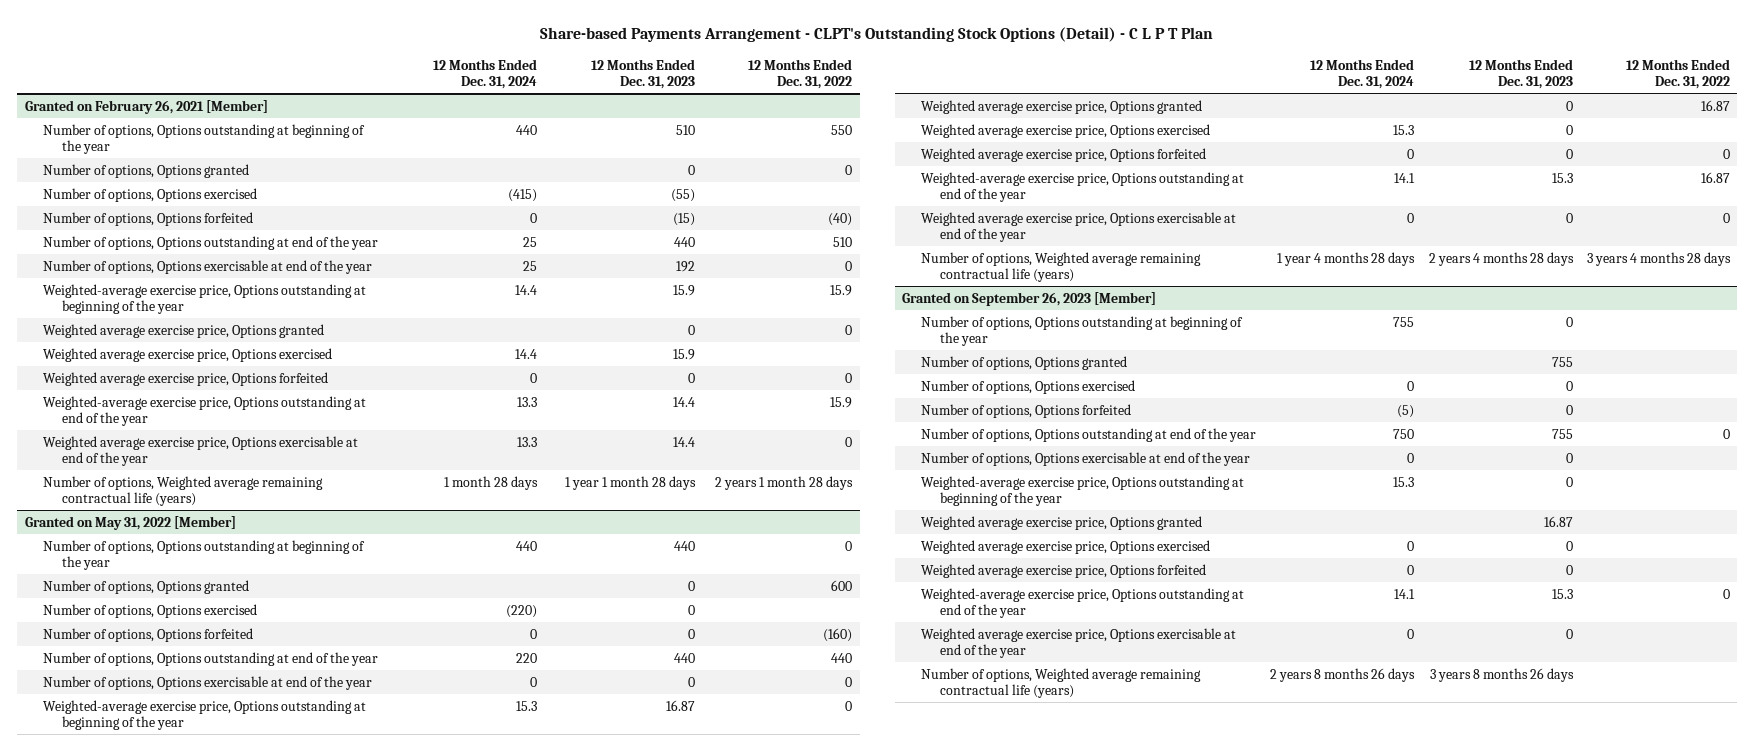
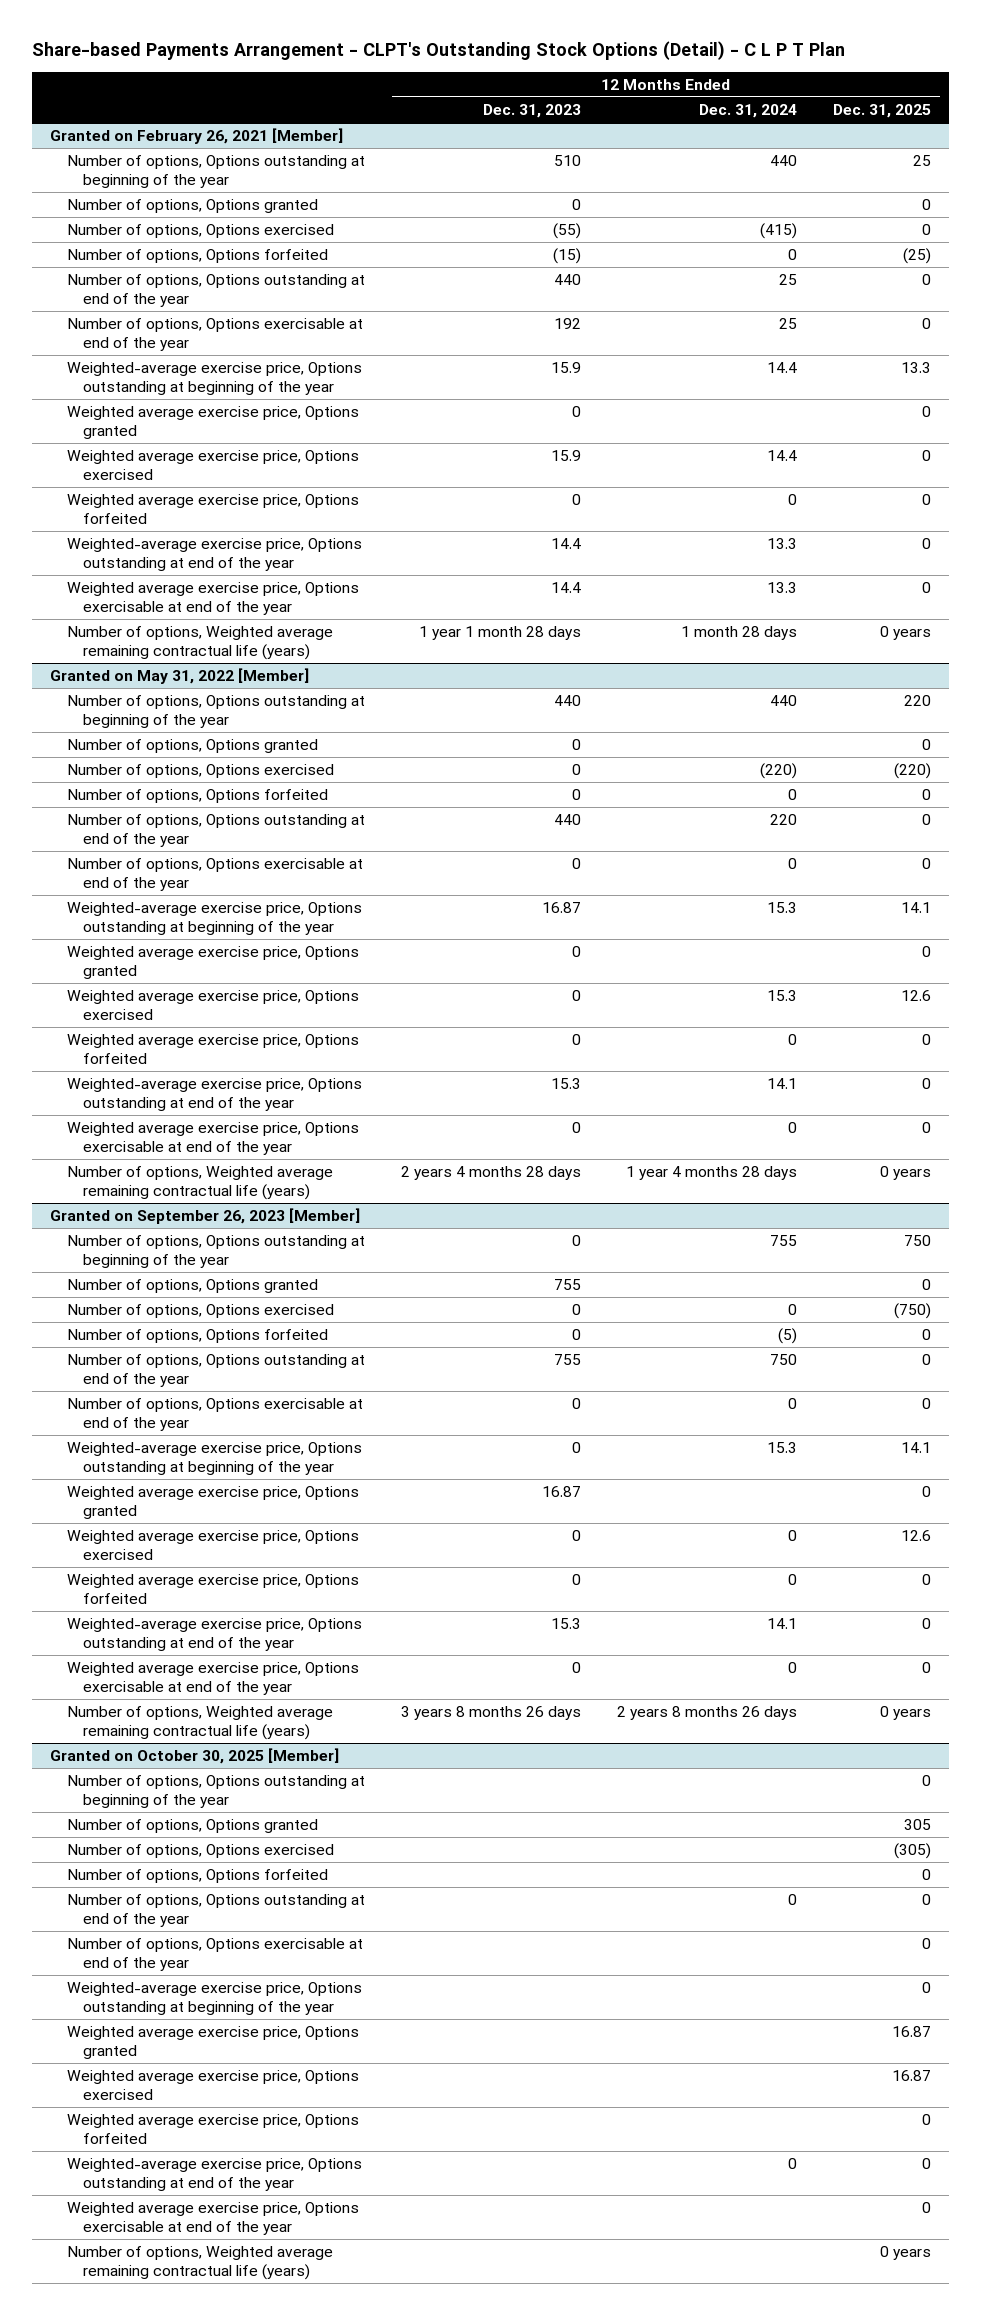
- | 12 Months Ended Dec. 31, 2024 | 12 Months Ended Dec. 31, 2023 | 12 Months Ended Dec. 31, 2022
+ | 12 Months Ended Dec. 31, 2023 | 12 Months Ended Dec. 31, 2024 | 12 Months Ended Dec. 31, 2025
+ Granted on October 30, 2025 [Member]
+ Number of options, Options outstanding at beginning of the year | | | 0
+ Number of options, Options granted | | | 305
+ Number of options, Options exercised | | | (305)
+ Number of options, Options forfeited | | | 0
+ Number of options, Options outstanding at end of the year | | 0 | 0
+ Number of options, Options exercisable at end of the year | | | 0
+ Weighted-average exercise price, Options outstanding at beginning of the year | | | 0
+ Weighted average exercise price, Options granted | | | 16.87
+ Weighted average exercise price, Options exercised | | | 16.87
+ Weighted average exercise price, Options forfeited | | | 0
+ Weighted-average exercise price, Options outstanding at end of the year | | 0 | 0
+ Weighted average exercise price, Options exercisable at end of the year | | | 0
+ Number of options, Weighted average remaining contractual life (years) | | | 0 years

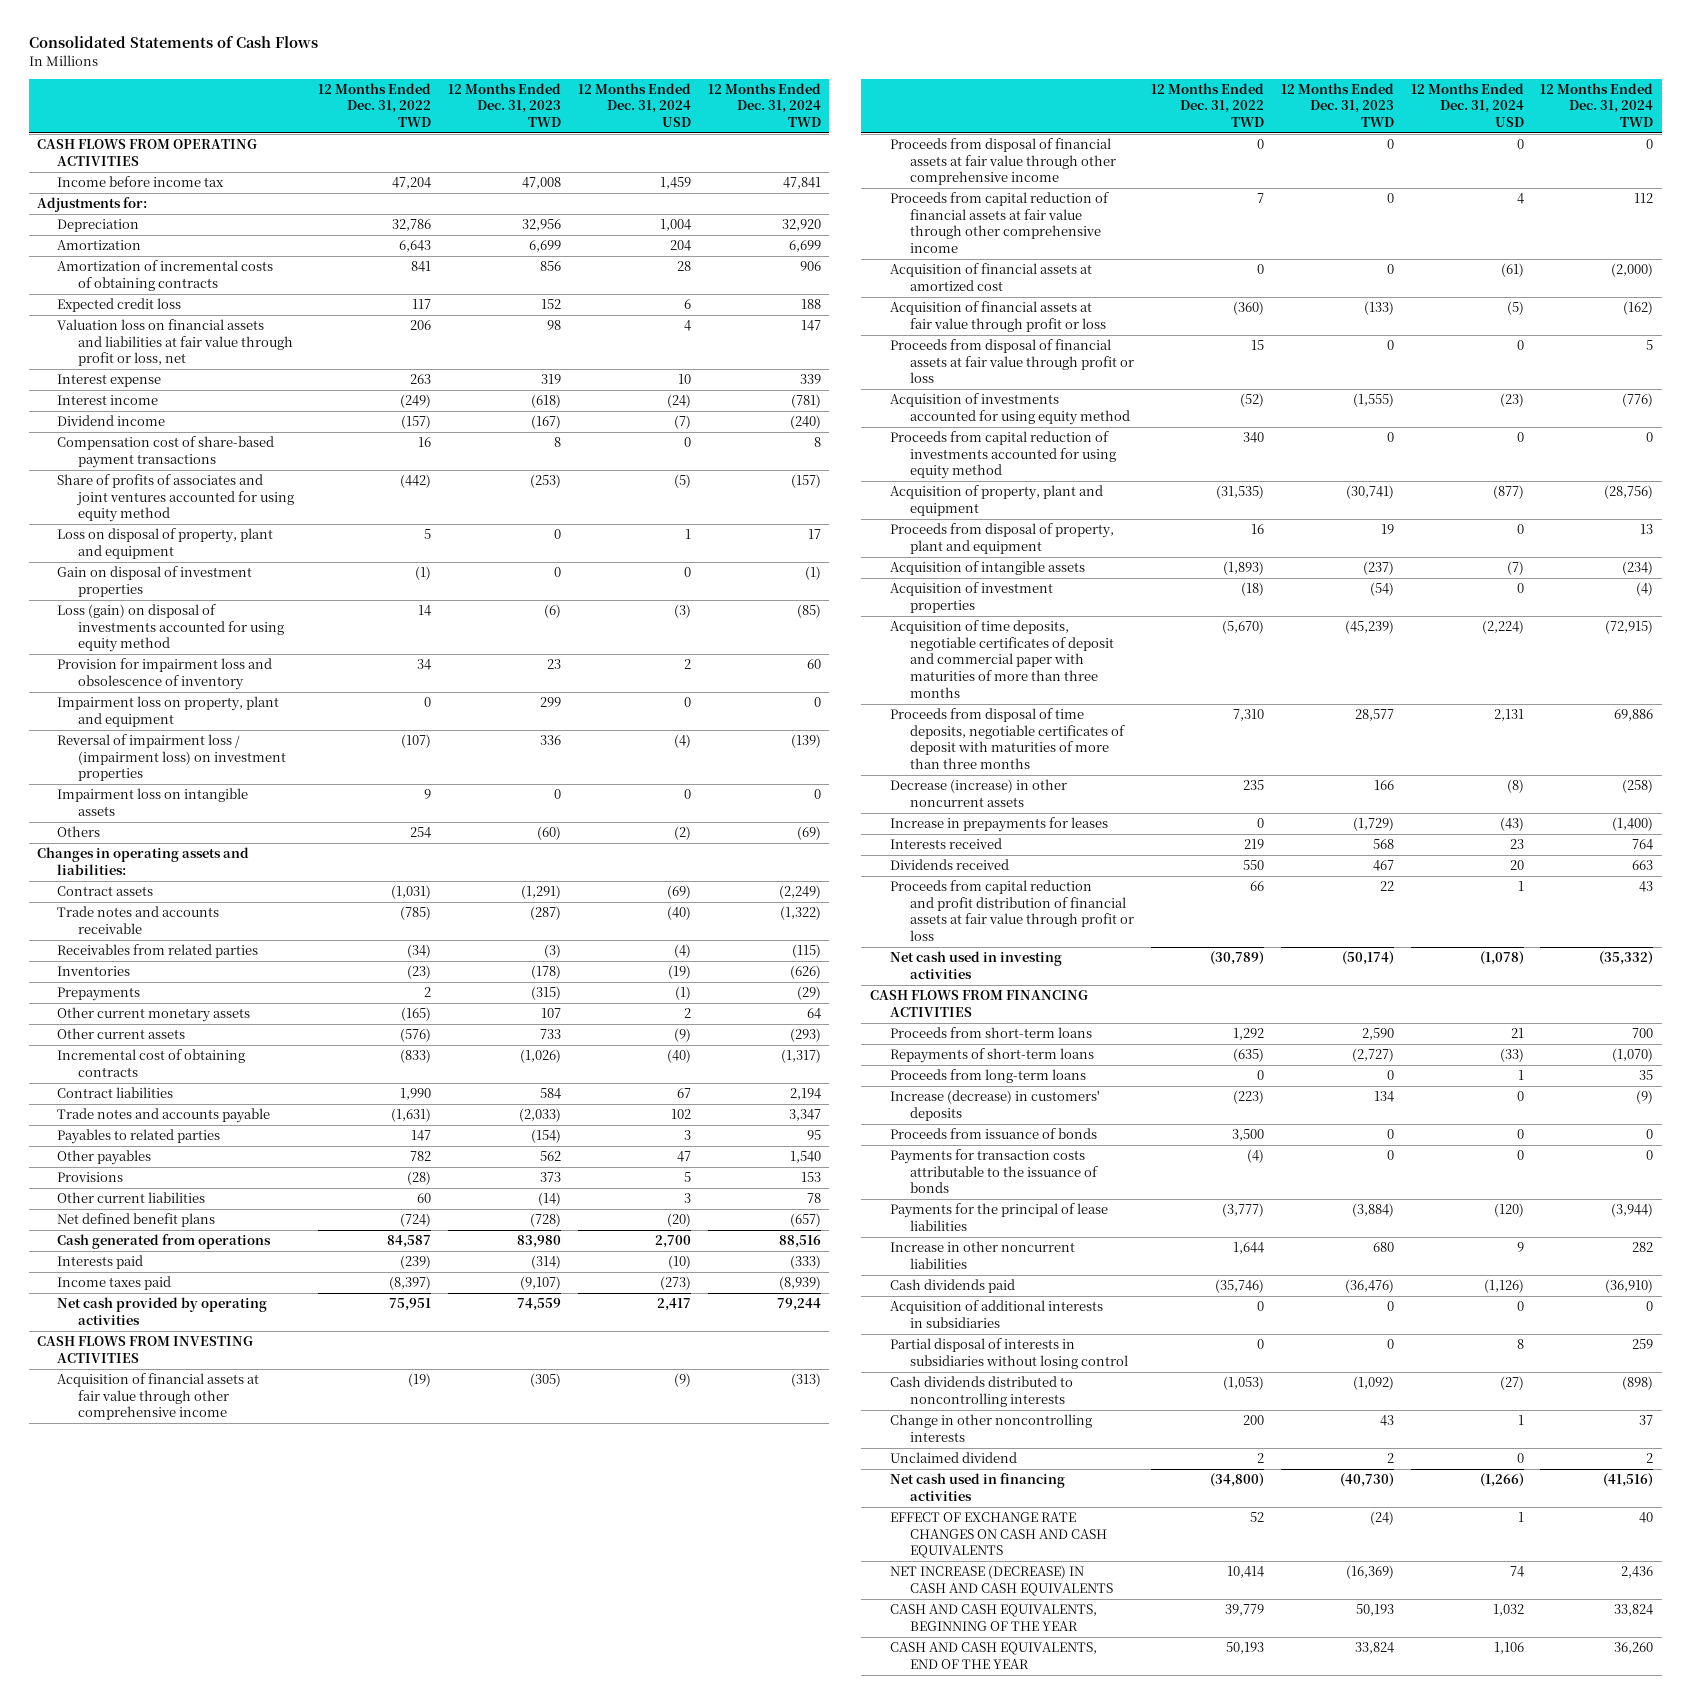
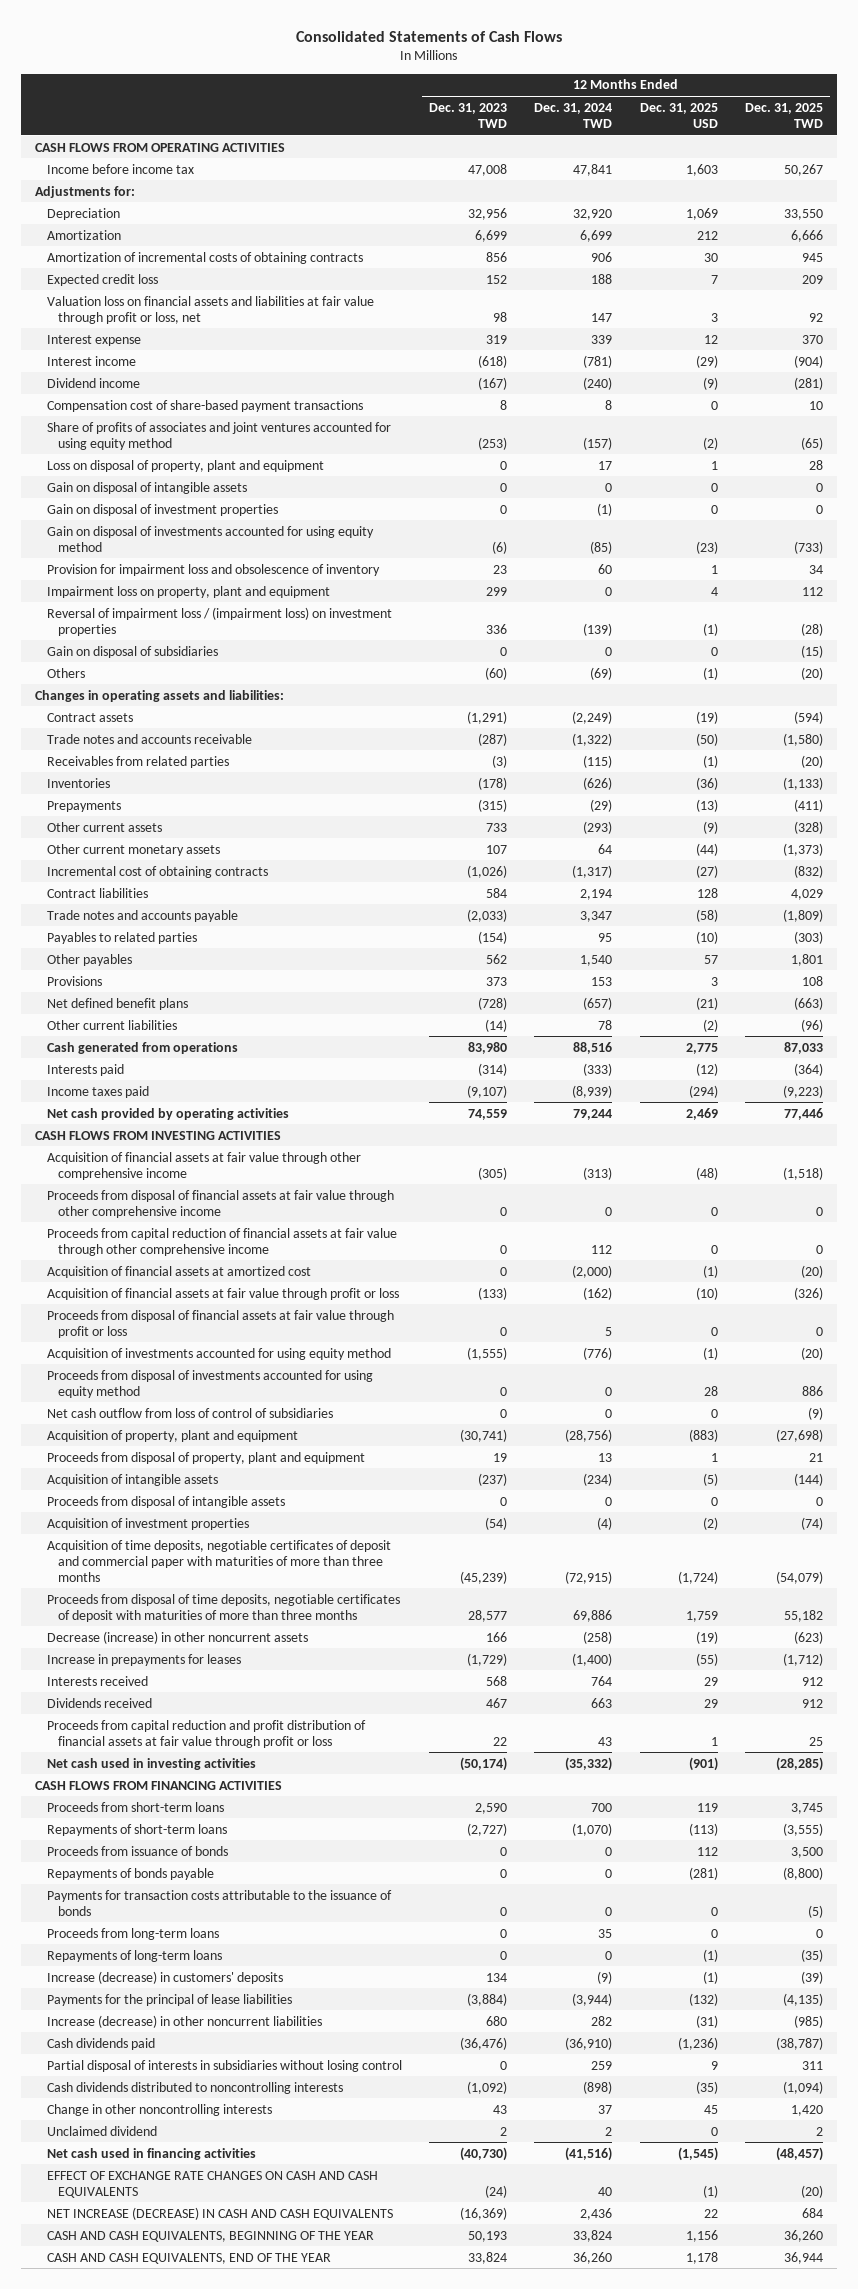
- | 12 Months Ended Dec. 31, 2022 TWD | 12 Months Ended Dec. 31, 2023 TWD | 12 Months Ended Dec. 31, 2024 USD | 12 Months Ended Dec. 31, 2024 TWD
+ | 12 Months Ended Dec. 31, 2023 TWD | 12 Months Ended Dec. 31, 2024 TWD | 12 Months Ended Dec. 31, 2025 USD | 12 Months Ended Dec. 31, 2025 TWD
+ Gain on disposal of intangible assets | 0 | 0 | 0 | 0
- Loss (gain) on disposal of investments accounted for using equity method | 14 | (6) | (3) | (85)
+ Gain on disposal of investments accounted for using equity method | (6) | (85) | (23) | (733)
- Impairment loss on intangible assets | 9 | 0 | 0 | 0
+ Gain on disposal of subsidiaries | 0 | 0 | 0 | (15)
moved down: Other current monetary assets | 107 | 64 | (44) | (1,373)
moved down: Other current liabilities | (14) | 78 | (2) | (96)
- Proceeds from capital reduction of investments accounted for using equity method | 340 | 0 | 0 | 0
+ Proceeds from disposal of investments accounted for using equity method | 0 | 0 | 28 | 886
+ Net cash outflow from loss of control of subsidiaries | 0 | 0 | 0 | (9)
+ Proceeds from disposal of intangible assets | 0 | 0 | 0 | 0
+ Repayments of bonds payable | 0 | 0 | (281) | (8,800)
moved down: Proceeds from long-term loans | 0 | 35 | 0 | 0
+ Repayments of long-term loans | 0 | 0 | (1) | (35)
moved down: Increase (decrease) in customers' deposits | 134 | (9) | (1) | (39)
- Increase in other noncurrent liabilities | 1,644 | 680 | 9 | 282
+ Increase (decrease) in other noncurrent liabilities | 680 | 282 | (31) | (985)
- Acquisition of additional interests in subsidiaries | 0 | 0 | 0 | 0

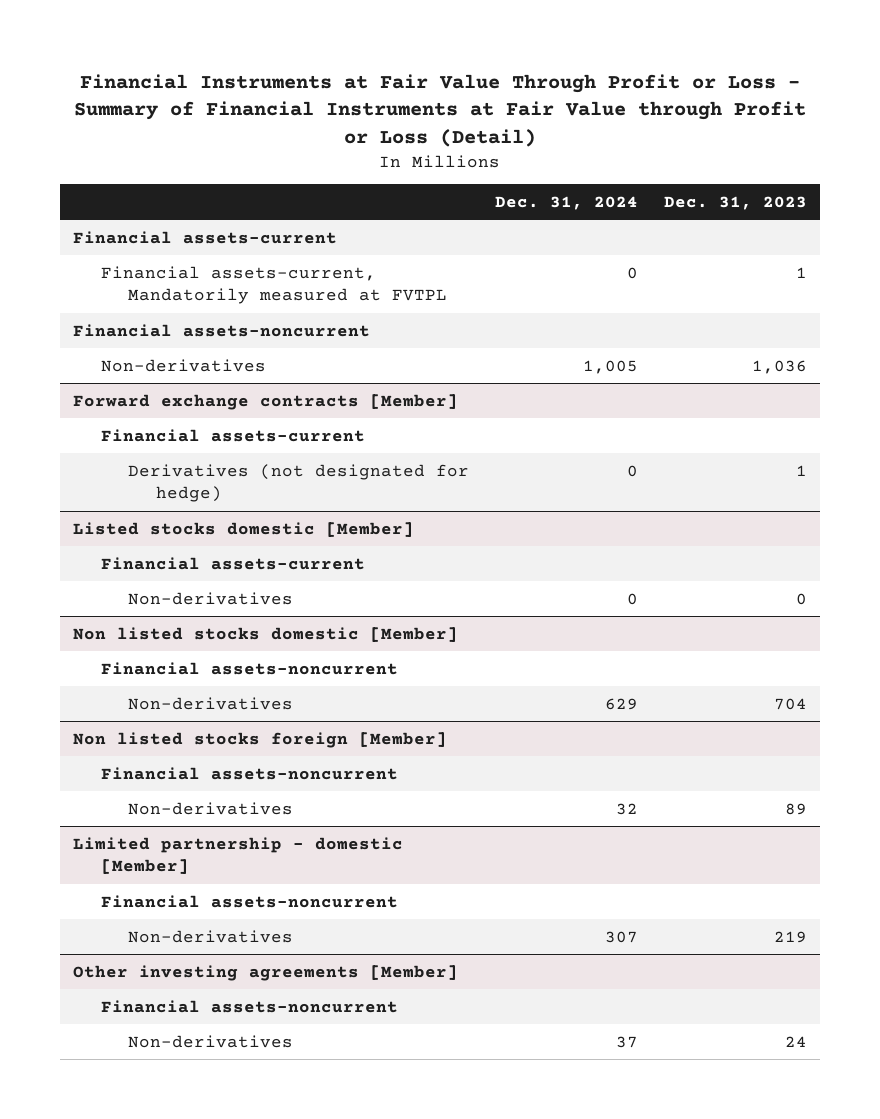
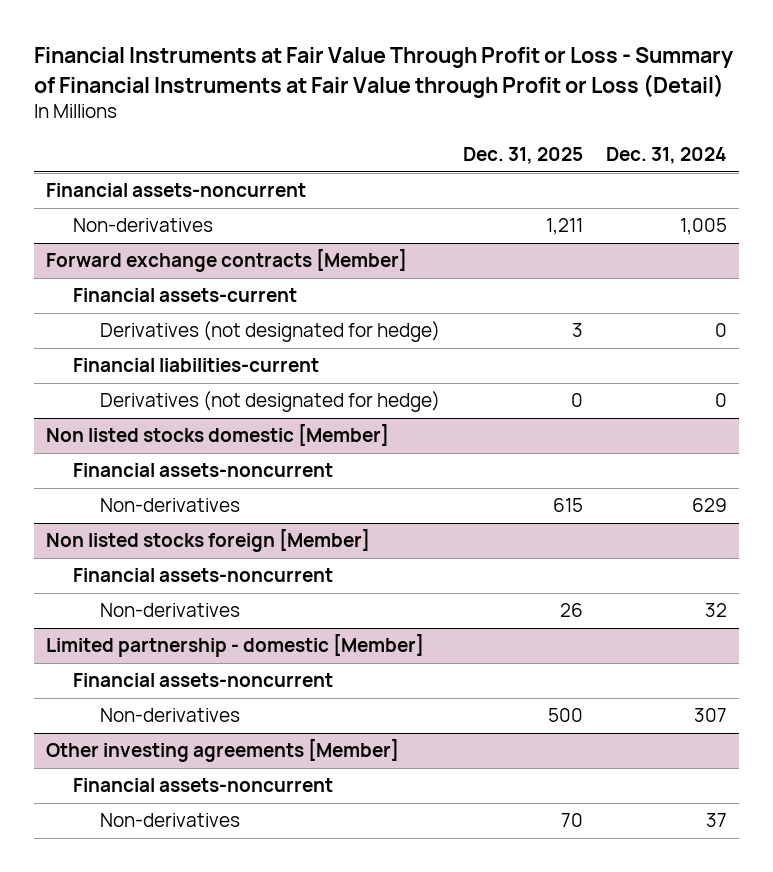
- | Dec. 31, 2024 | Dec. 31, 2023
+ | Dec. 31, 2025 | Dec. 31, 2024
- Financial assets-current
- Financial assets-current, Mandatorily measured at FVTPL | 0 | 1
- Listed stocks domestic [Member]
- Financial assets-current
- Non-derivatives | 0 | 0
@ Forward exchange contracts [Member]
+ Financial liabilities-current
+ Derivatives (not designated for hedge) | 0 | 0

